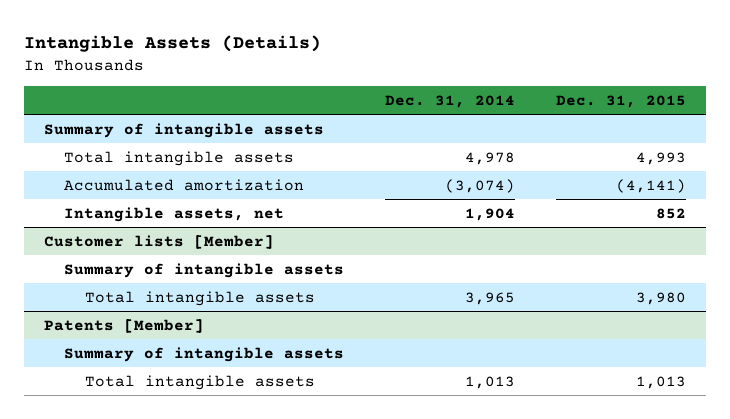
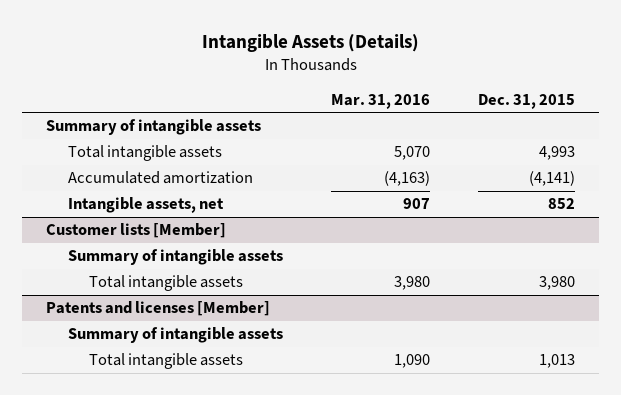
- | Dec. 31, 2014 | Dec. 31, 2015
+ | Mar. 31, 2016 | Dec. 31, 2015
- Patents [Member]
+ Patents and licenses [Member]

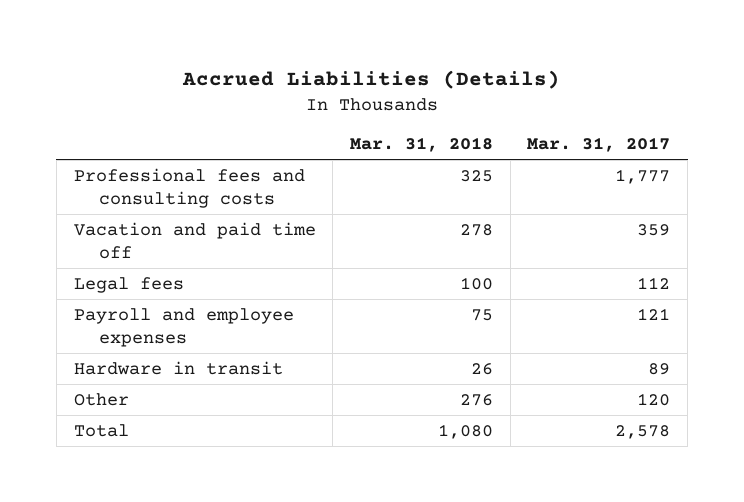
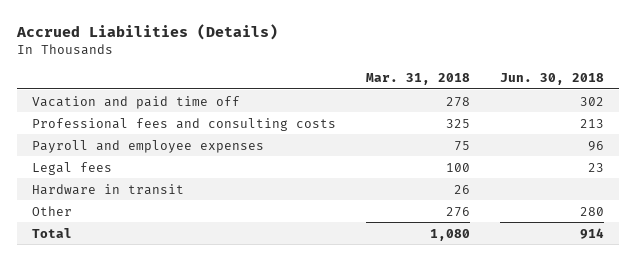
- | Mar. 31, 2018 | Mar. 31, 2017
+ | Mar. 31, 2018 | Jun. 30, 2018
moved down: Professional fees and consulting costs | 325 | 213
moved down: Legal fees | 100 | 23

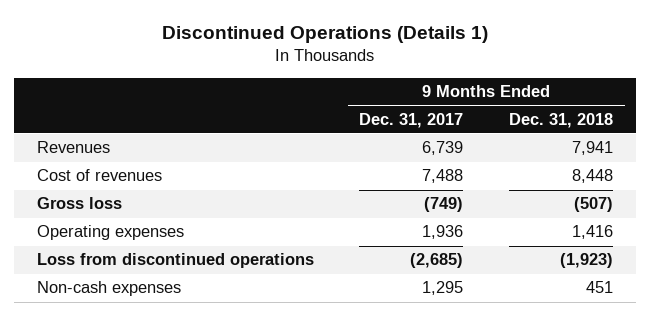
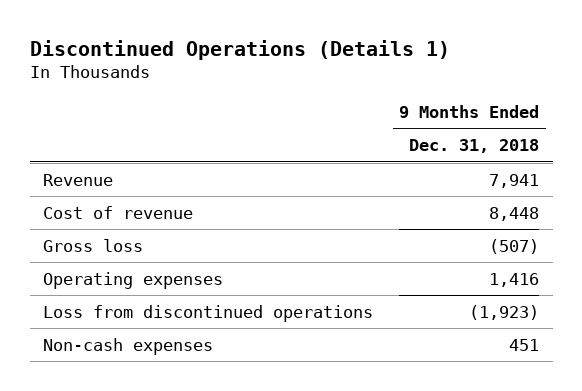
- | 9 Months Ended Dec. 31, 2017 | 9 Months Ended Dec. 31, 2018
+ | 9 Months Ended Dec. 31, 2018
- Revenues | 6,739 | 7,941
- Cost of revenues | 7,488 | 8,448
+ Revenue | 7,941
+ Cost of revenue | 8,448

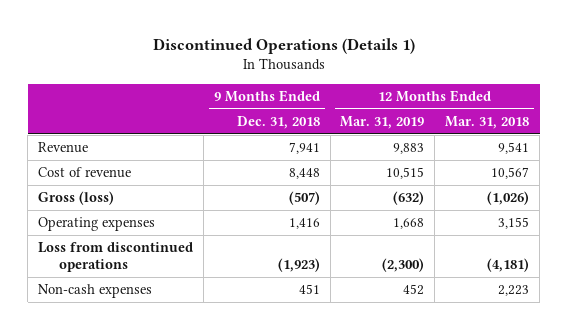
- | 9 Months Ended Dec. 31, 2018
+ | 9 Months Ended Dec. 31, 2018 | 12 Months Ended Mar. 31, 2019 | 12 Months Ended Mar. 31, 2018
- Gross loss | (507)
+ Gross (loss) | (507) | (632) | (1,026)

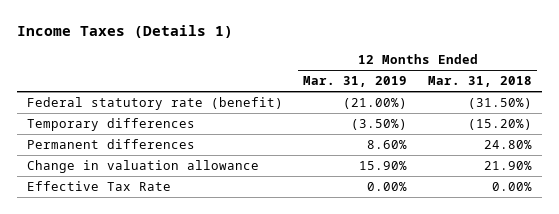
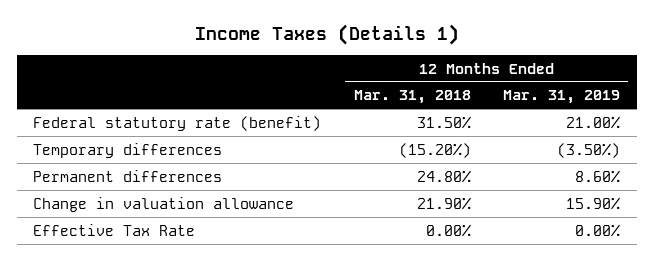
- | 12 Months Ended Mar. 31, 2019 | 12 Months Ended Mar. 31, 2018
+ | 12 Months Ended Mar. 31, 2018 | 12 Months Ended Mar. 31, 2019
- Federal statutory rate (benefit) | (21.00%) | (31.50%)
+ Federal statutory rate (benefit) | 31.50% | 21.00%

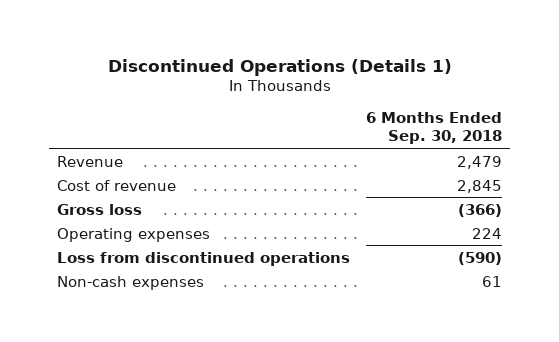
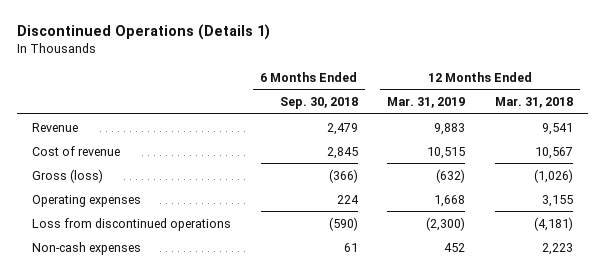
- | 6 Months Ended Sep. 30, 2018
+ | 6 Months Ended Sep. 30, 2018 | 12 Months Ended Mar. 31, 2019 | 12 Months Ended Mar. 31, 2018
- Gross loss | (366)
+ Gross (loss) | (366) | (632) | (1,026)

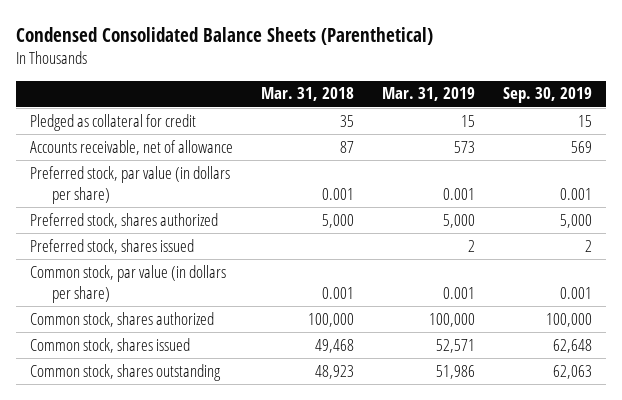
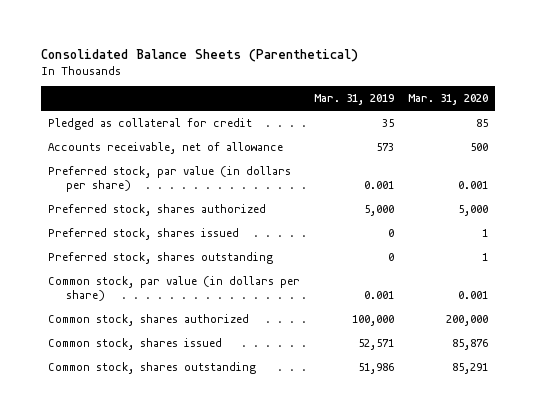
- Condensed Consolidated Balance Sheets (Parenthetical)
+ Consolidated Balance Sheets (Parenthetical)
- | Mar. 31, 2018 | Mar. 31, 2019 | Sep. 30, 2019
+ | Mar. 31, 2019 | Mar. 31, 2020
- Pledged as collateral for credit | 35 | 15 | 15
+ Pledged as collateral for credit | 35 | 85
- Preferred stock, shares issued | | 2 | 2
+ Preferred stock, shares issued | 0 | 1
+ Preferred stock, shares outstanding | 0 | 1

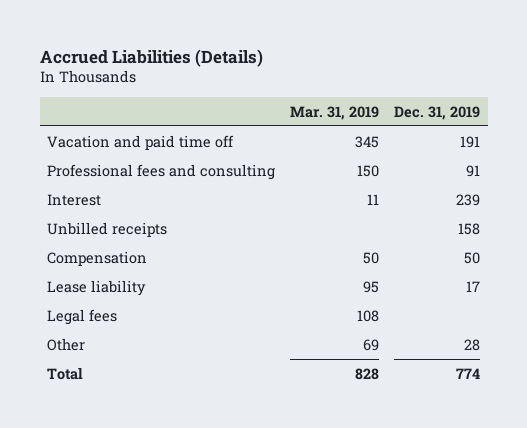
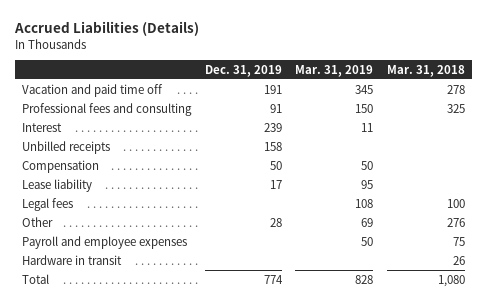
- | Mar. 31, 2019 | Dec. 31, 2019
+ | Dec. 31, 2019 | Mar. 31, 2019 | Mar. 31, 2018
+ Payroll and employee expenses | | 50 | 75
+ Hardware in transit | | | 26

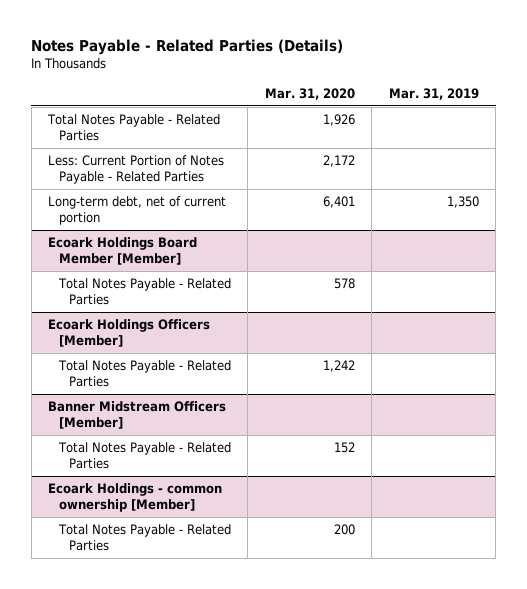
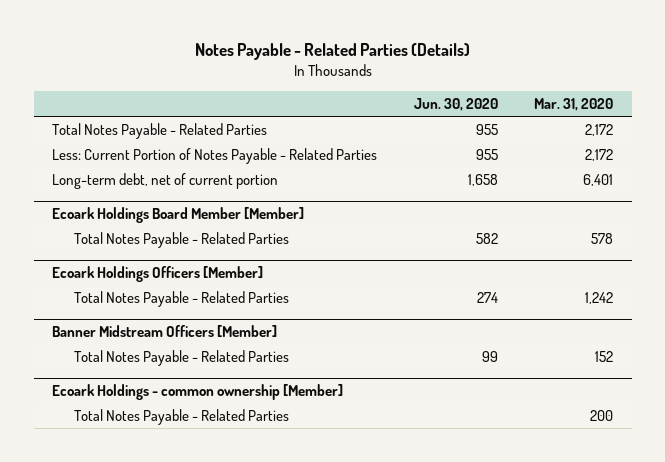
- | Mar. 31, 2020 | Mar. 31, 2019
+ | Jun. 30, 2020 | Mar. 31, 2020
- Total Notes Payable - Related Parties | 1,926 |
+ Total Notes Payable - Related Parties | 955 | 2,172

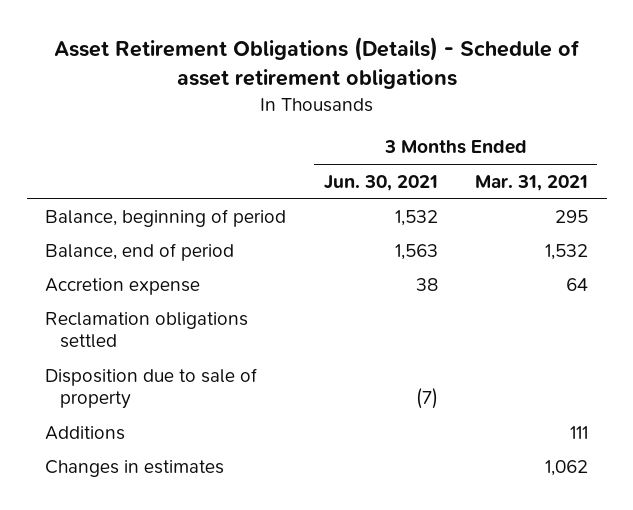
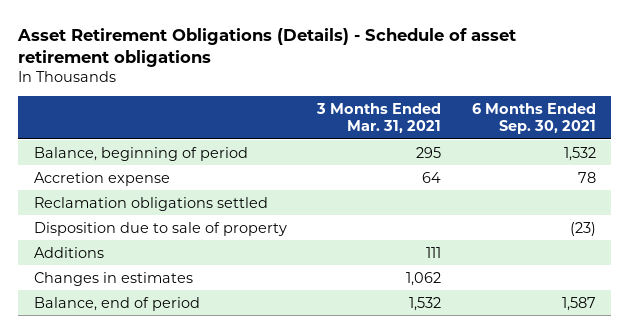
- | 3 Months Ended Jun. 30, 2021 | 3 Months Ended Mar. 31, 2021
+ | 3 Months Ended Mar. 31, 2021 | 6 Months Ended Sep. 30, 2021
moved down: Balance, end of period | 1,532 | 1,587

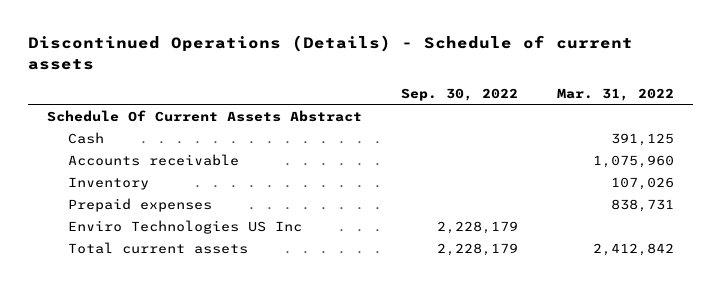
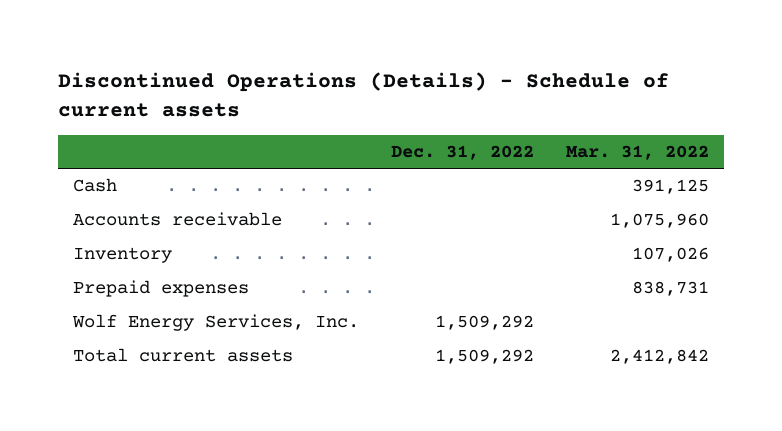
- | Sep. 30, 2022 | Mar. 31, 2022
+ | Dec. 31, 2022 | Mar. 31, 2022
- Schedule Of Current Assets Abstract
- Enviro Technologies US Inc | 2,228,179 |
+ Wolf Energy Services, Inc. | 1,509,292 |

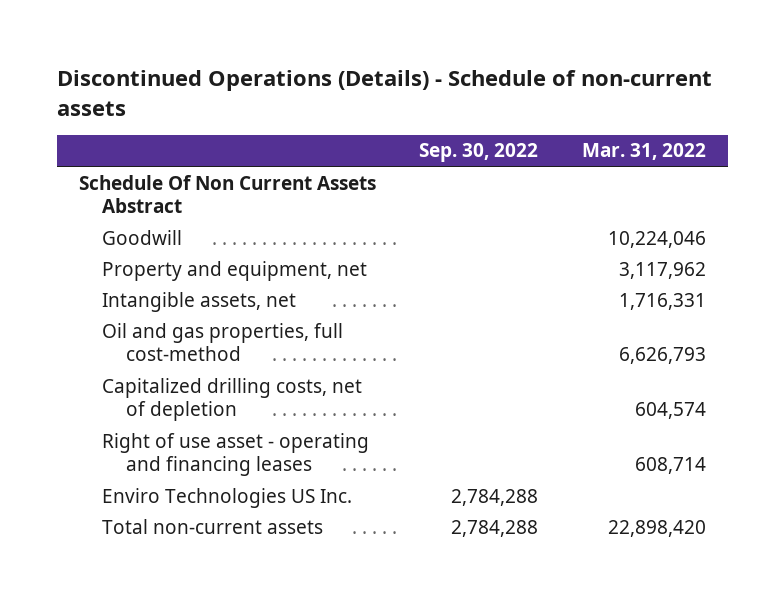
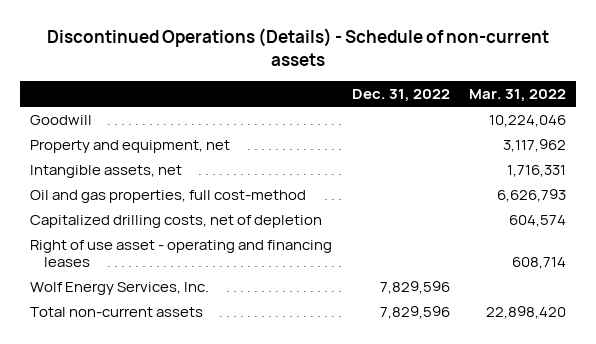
- | Sep. 30, 2022 | Mar. 31, 2022
+ | Dec. 31, 2022 | Mar. 31, 2022
- Schedule Of Non Current Assets Abstract
- Enviro Technologies US Inc. | 2,784,288 |
+ Wolf Energy Services, Inc. | 7,829,596 |

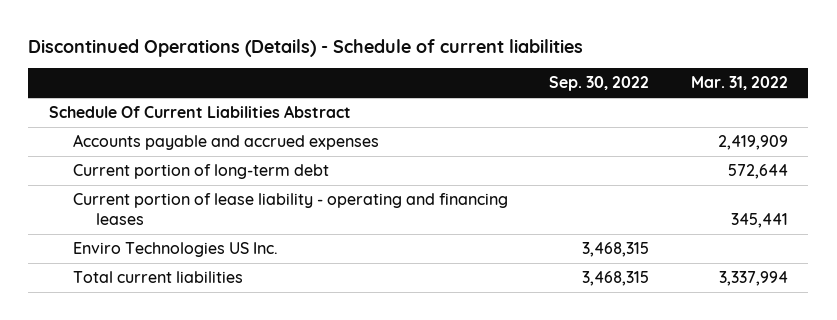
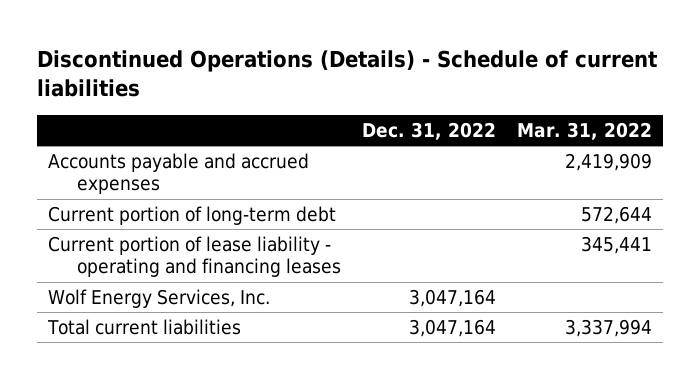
- | Sep. 30, 2022 | Mar. 31, 2022
+ | Dec. 31, 2022 | Mar. 31, 2022
- Schedule Of Current Liabilities Abstract
- Enviro Technologies US Inc. | 3,468,315 |
+ Wolf Energy Services, Inc. | 3,047,164 |

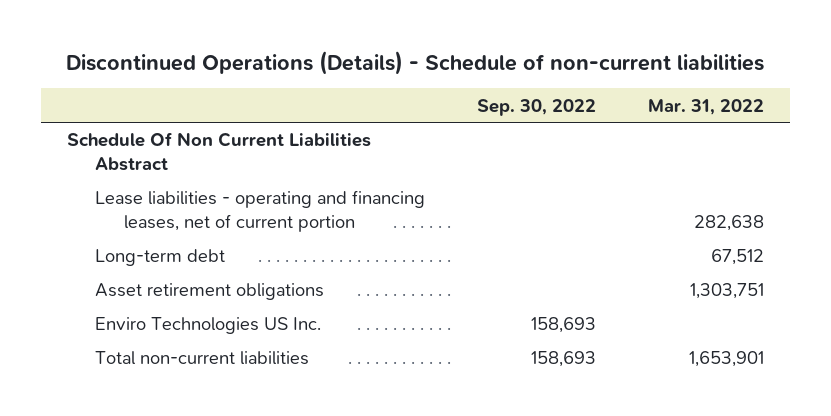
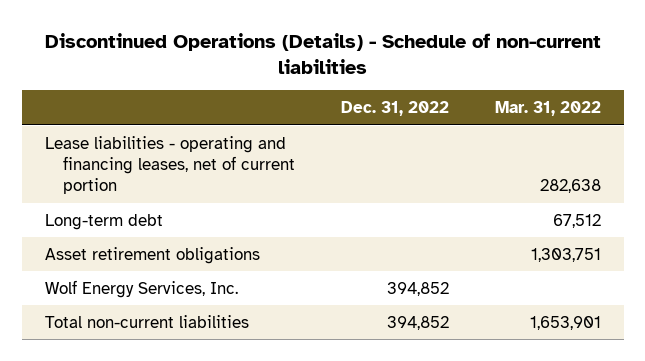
- | Sep. 30, 2022 | Mar. 31, 2022
+ | Dec. 31, 2022 | Mar. 31, 2022
- Schedule Of Non Current Liabilities Abstract
- Enviro Technologies US Inc. | 158,693 |
+ Wolf Energy Services, Inc. | 394,852 |

